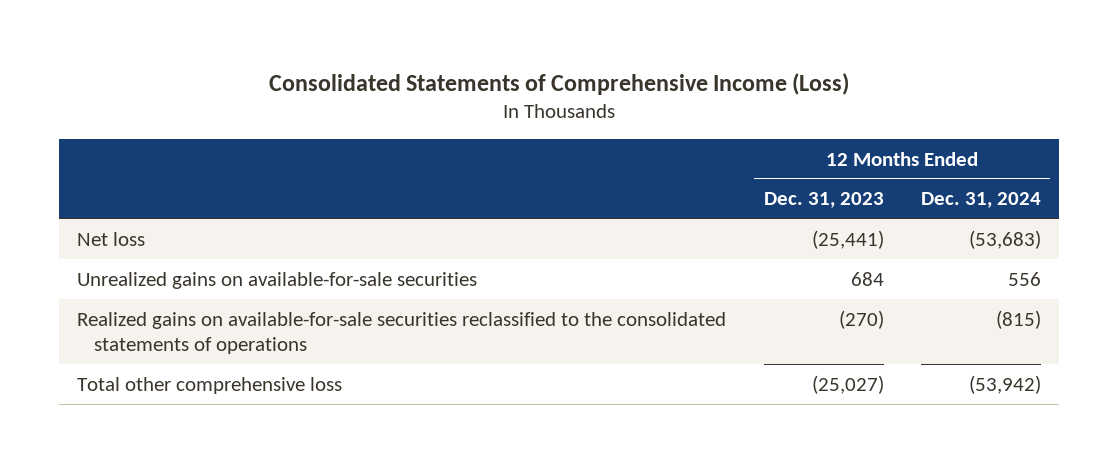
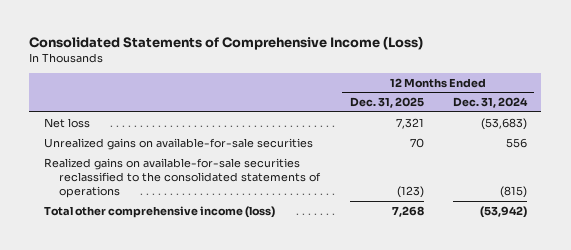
- | 12 Months Ended Dec. 31, 2023 | 12 Months Ended Dec. 31, 2024
+ | 12 Months Ended Dec. 31, 2025 | 12 Months Ended Dec. 31, 2024
- Total other comprehensive loss | (25,027) | (53,942)
+ Total other comprehensive income (loss) | 7,268 | (53,942)

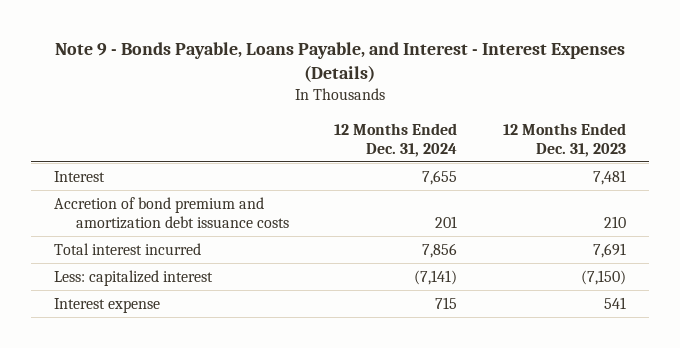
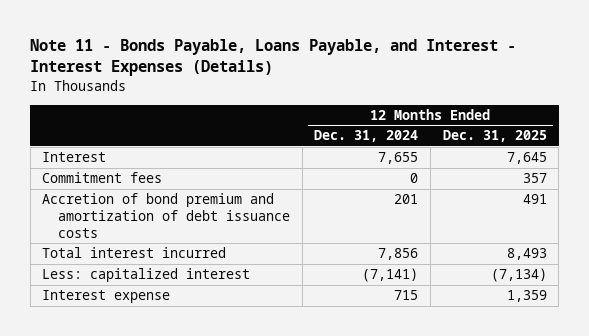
- Note 9 - Bonds Payable, Loans Payable, and Interest - Interest Expenses (Details)
+ Note 11 - Bonds Payable, Loans Payable, and Interest - Interest Expenses (Details)
- | 12 Months Ended Dec. 31, 2024 | 12 Months Ended Dec. 31, 2023
+ | 12 Months Ended Dec. 31, 2024 | 12 Months Ended Dec. 31, 2025
- Accretion of bond premium and amortization debt issuance costs | 201 | 210
+ Commitment fees | 0 | 357
+ Accretion of bond premium and amortization of debt issuance costs | 201 | 491

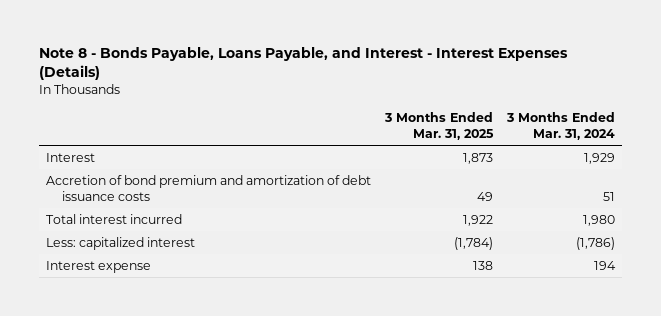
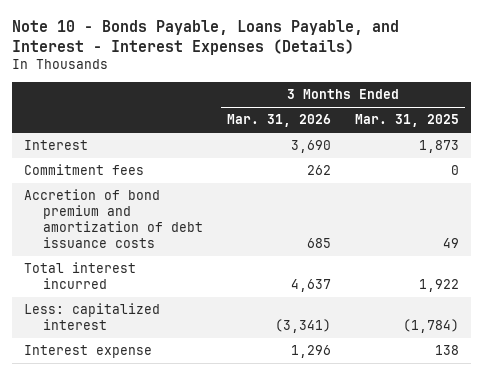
- Note 8 - Bonds Payable, Loans Payable, and Interest - Interest Expenses (Details)
+ Note 10 - Bonds Payable, Loans Payable, and Interest - Interest Expenses (Details)
- | 3 Months Ended Mar. 31, 2025 | 3 Months Ended Mar. 31, 2024
+ | 3 Months Ended Mar. 31, 2026 | 3 Months Ended Mar. 31, 2025
+ Commitment fees | 262 | 0

